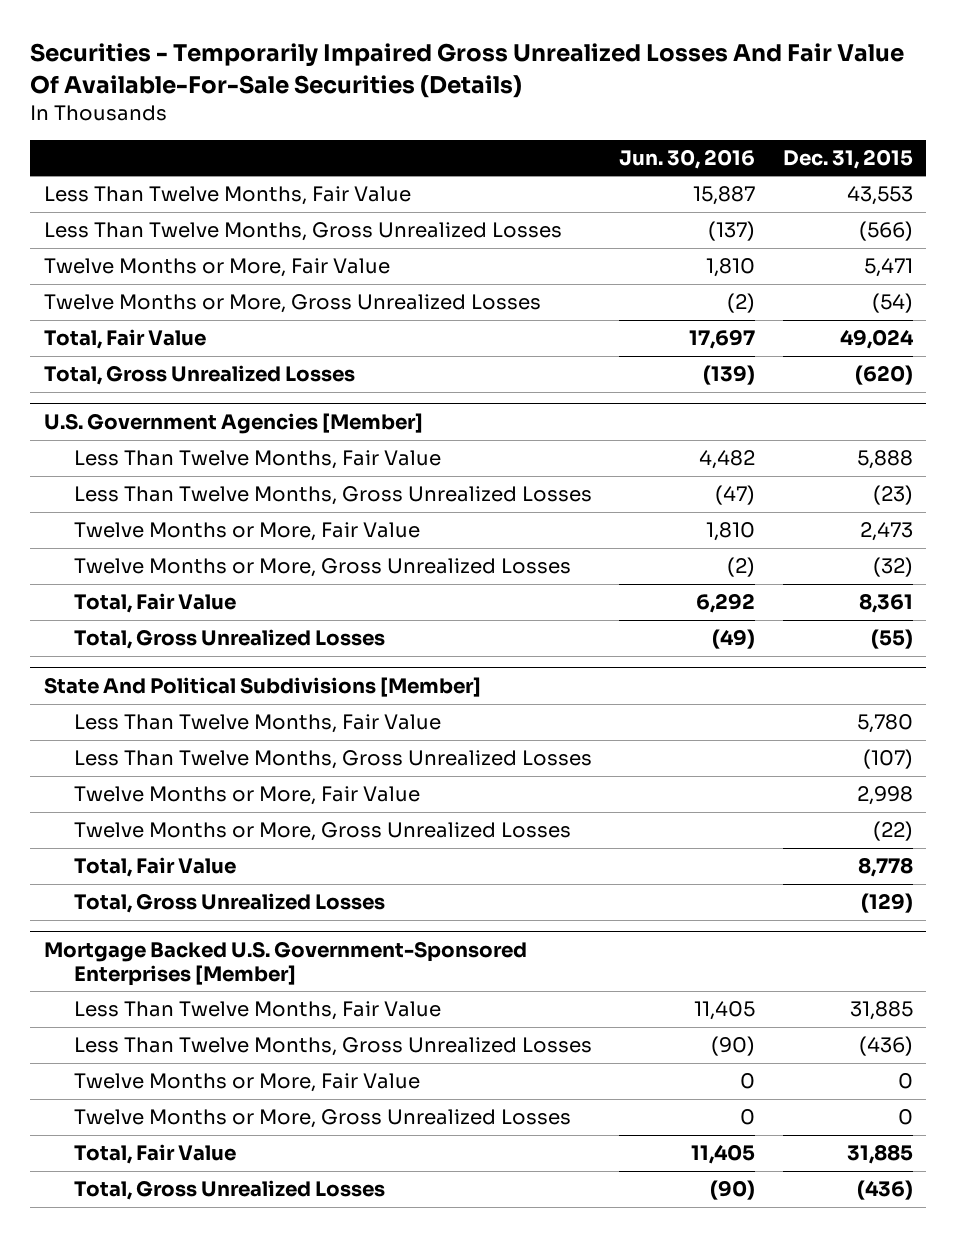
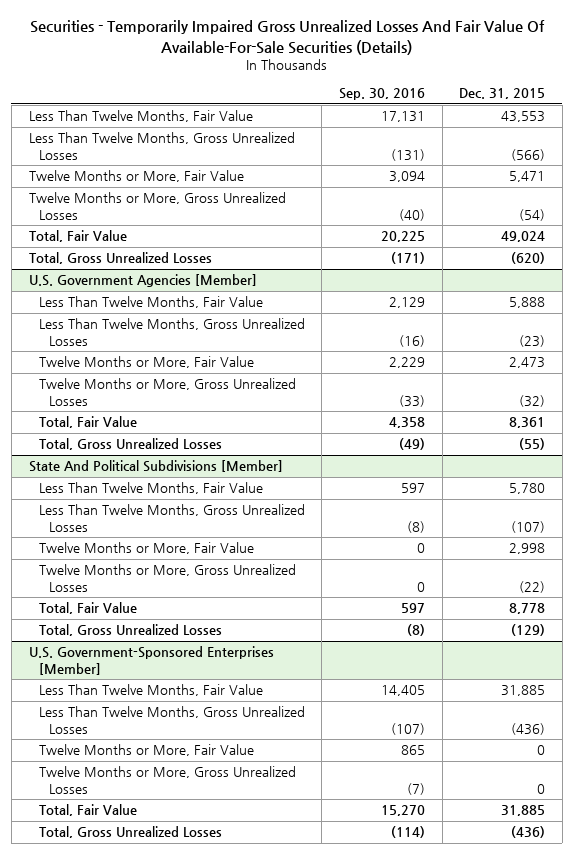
- | Jun. 30, 2016 | Dec. 31, 2015
+ | Sep. 30, 2016 | Dec. 31, 2015
- Mortgage Backed U.S. Government-Sponsored Enterprises [Member]
+ U.S. Government-Sponsored Enterprises [Member]

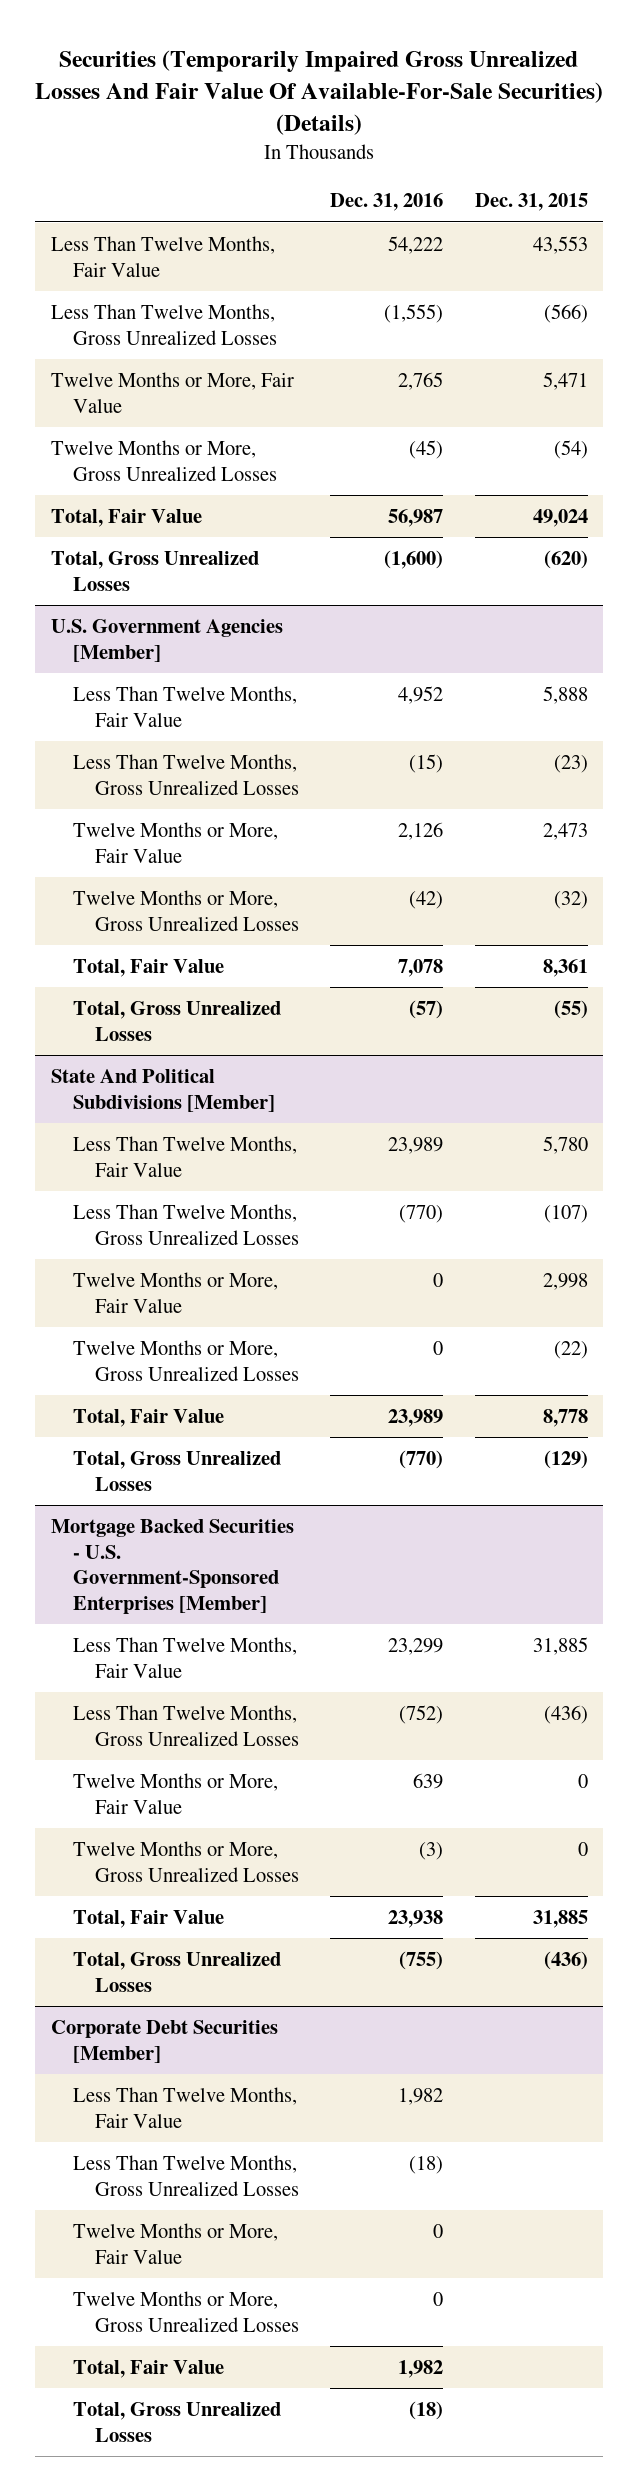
- Securities - Temporarily Impaired Gross Unrealized Losses And Fair Value Of Available-For-Sale Securities (Details)
+ Securities (Temporarily Impaired Gross Unrealized Losses And Fair Value Of Available-For-Sale Securities) (Details)
- | Sep. 30, 2016 | Dec. 31, 2015
+ | Dec. 31, 2016 | Dec. 31, 2015
- U.S. Government-Sponsored Enterprises [Member]
+ Mortgage Backed Securities - U.S. Government-Sponsored Enterprises [Member]
+ Corporate Debt Securities [Member]
+ Less Than Twelve Months, Fair Value | 1,982 |
+ Less Than Twelve Months, Gross Unrealized Losses | (18) |
+ Twelve Months or More, Fair Value | 0 |
+ Twelve Months or More, Gross Unrealized Losses | 0 |
+ Total, Fair Value | 1,982 |
+ Total, Gross Unrealized Losses | (18) |

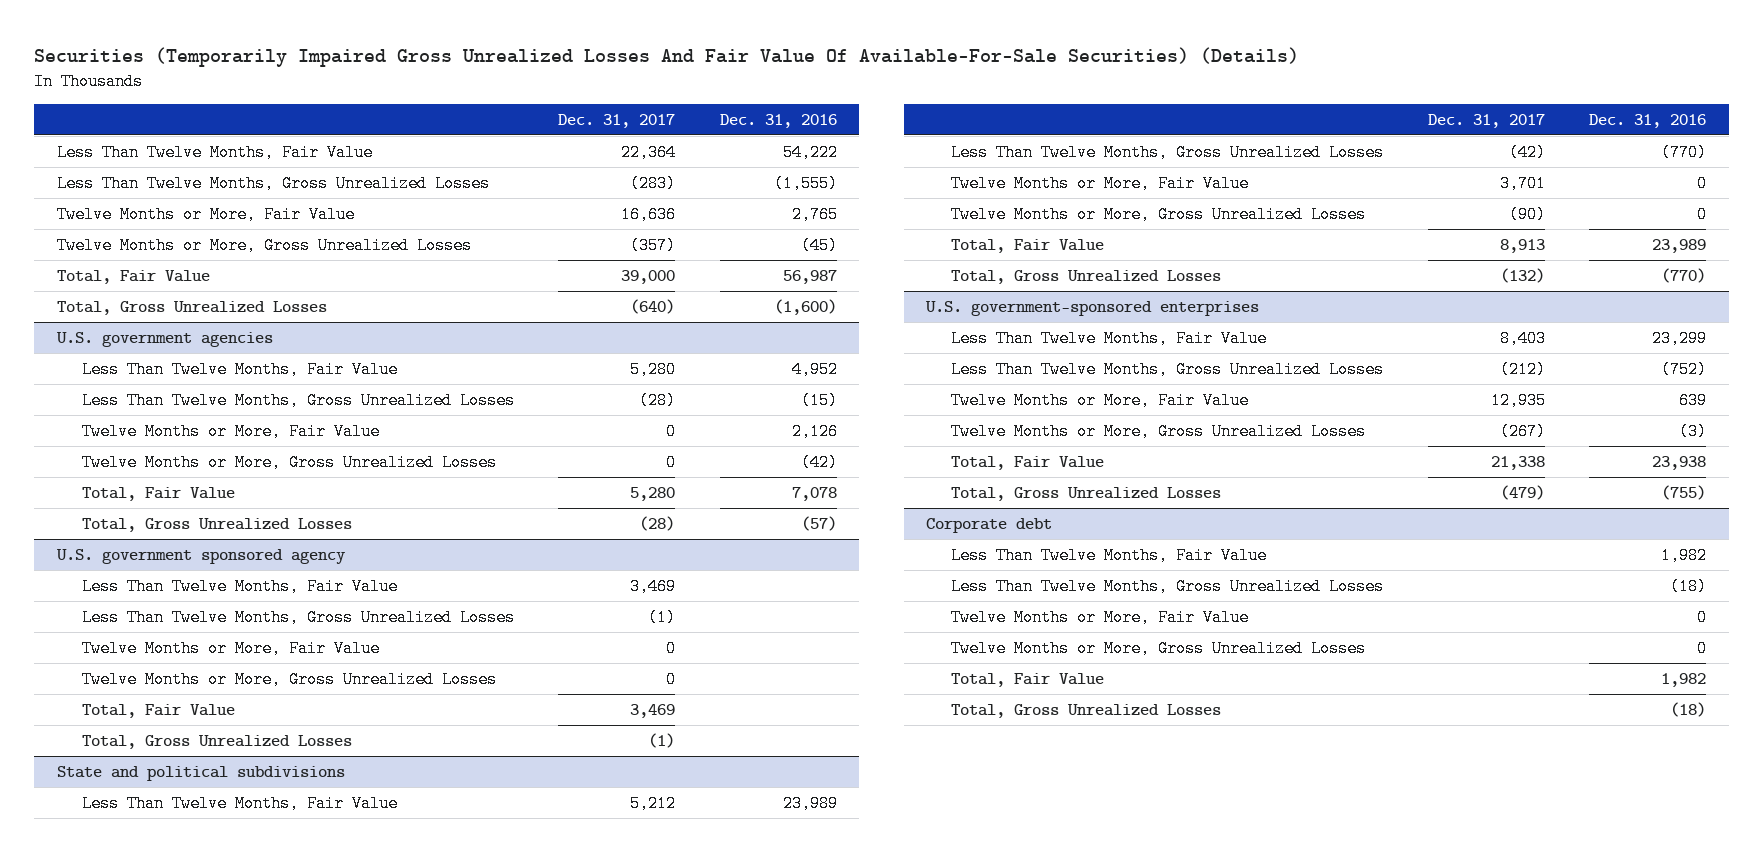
- | Dec. 31, 2016 | Dec. 31, 2015
+ | Dec. 31, 2017 | Dec. 31, 2016
- U.S. Government Agencies [Member]
+ U.S. government agencies
- State And Political Subdivisions [Member]
+ U.S. government sponsored agency
+ Less Than Twelve Months, Fair Value | 3,469 |
+ Less Than Twelve Months, Gross Unrealized Losses | (1) |
+ Twelve Months or More, Fair Value | 0 |
+ Twelve Months or More, Gross Unrealized Losses | 0 |
+ Total, Fair Value | 3,469 |
+ Total, Gross Unrealized Losses | (1) |
+ State and political subdivisions
- Mortgage Backed Securities - U.S. Government-Sponsored Enterprises [Member]
+ U.S. government-sponsored enterprises
- Corporate Debt Securities [Member]
+ Corporate debt

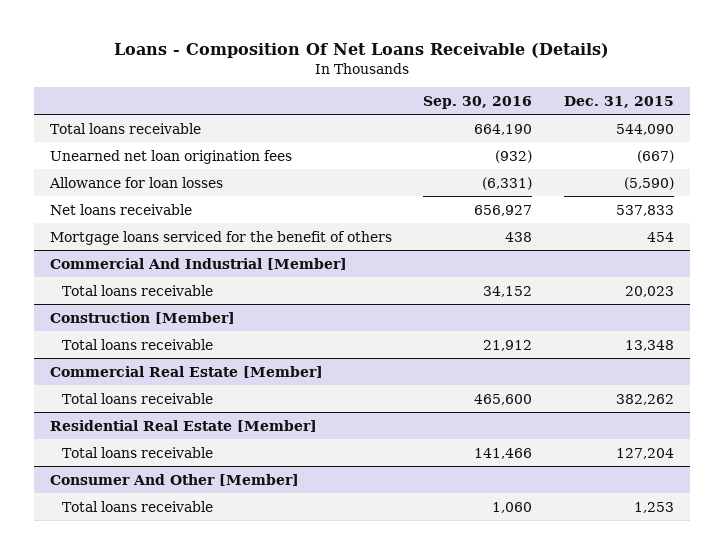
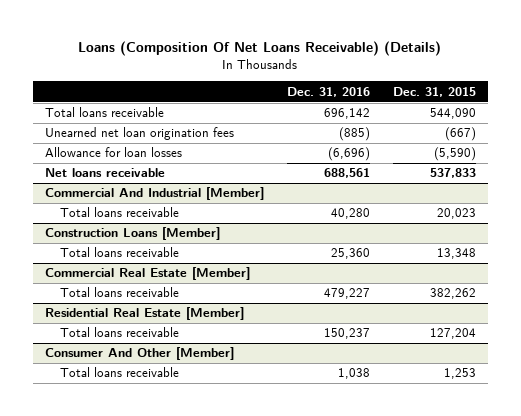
- Loans - Composition Of Net Loans Receivable (Details)
+ Loans (Composition Of Net Loans Receivable) (Details)
- | Sep. 30, 2016 | Dec. 31, 2015
+ | Dec. 31, 2016 | Dec. 31, 2015
- Mortgage loans serviced for the benefit of others | 438 | 454
- Construction [Member]
+ Construction Loans [Member]

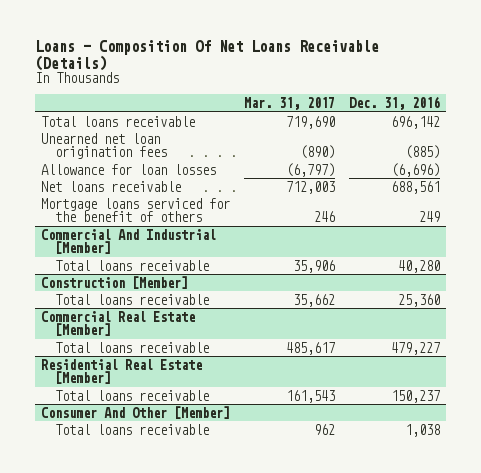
- Loans (Composition Of Net Loans Receivable) (Details)
+ Loans - Composition Of Net Loans Receivable (Details)
- | Dec. 31, 2016 | Dec. 31, 2015
+ | Mar. 31, 2017 | Dec. 31, 2016
+ Mortgage loans serviced for the benefit of others | 246 | 249
- Construction Loans [Member]
+ Construction [Member]

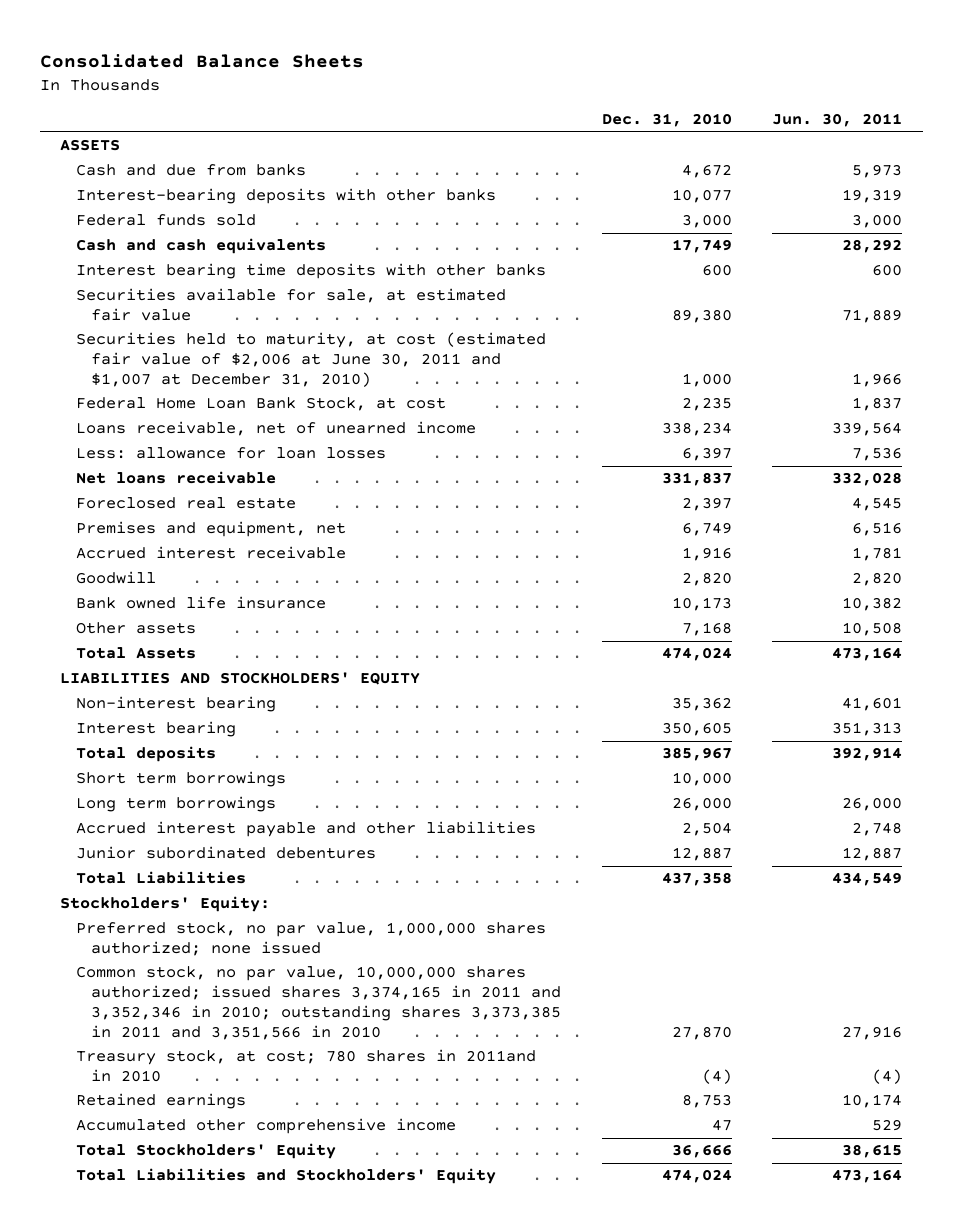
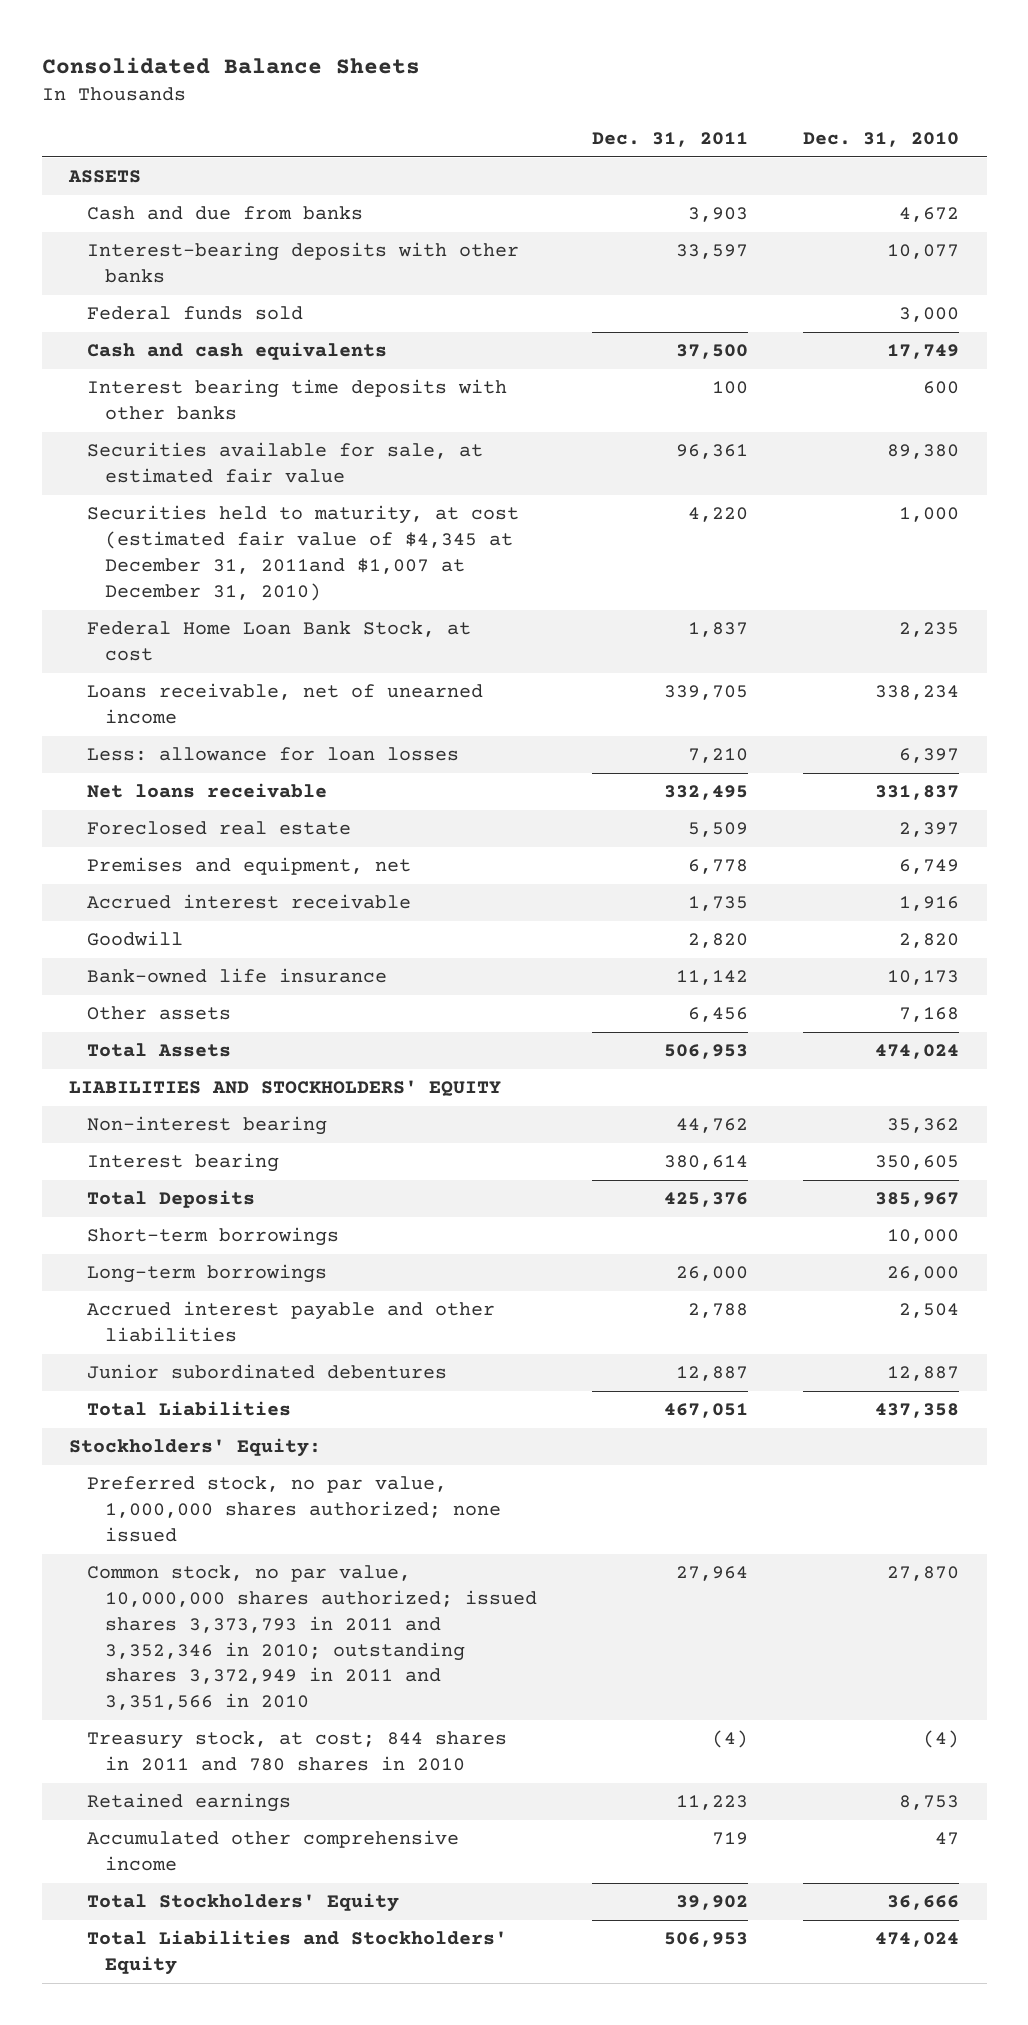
- | Dec. 31, 2010 | Jun. 30, 2011
+ | Dec. 31, 2011 | Dec. 31, 2010
- Securities held to maturity, at cost (estimated fair value of $2,006 at June 30, 2011 and $1,007 at December 31, 2010) | 1,000 | 1,966
+ Securities held to maturity, at cost (estimated fair value of $4,345 at December 31, 2011and $1,007 at December 31, 2010) | 4,220 | 1,000
- Bank owned life insurance | 10,173 | 10,382
+ Bank-owned life insurance | 11,142 | 10,173
- Total deposits | 385,967 | 392,914
- Short term borrowings | 10,000 |
- Long term borrowings | 26,000 | 26,000
+ Total Deposits | 425,376 | 385,967
+ Short-term borrowings | | 10,000
+ Long-term borrowings | 26,000 | 26,000
- Common stock, no par value, 10,000,000 shares authorized; issued shares 3,374,165 in 2011 and 3,352,346 in 2010; outstanding shares 3,373,385 in 2011 and 3,351,566 in 2010 | 27,870 | 27,916
- Treasury stock, at cost; 780 shares in 2011and in 2010 | (4) | (4)
+ Common stock, no par value, 10,000,000 shares authorized; issued shares 3,373,793 in 2011 and 3,352,346 in 2010; outstanding shares 3,372,949 in 2011 and 3,351,566 in 2010 | 27,964 | 27,870
+ Treasury stock, at cost; 844 shares in 2011 and 780 shares in 2010 | (4) | (4)

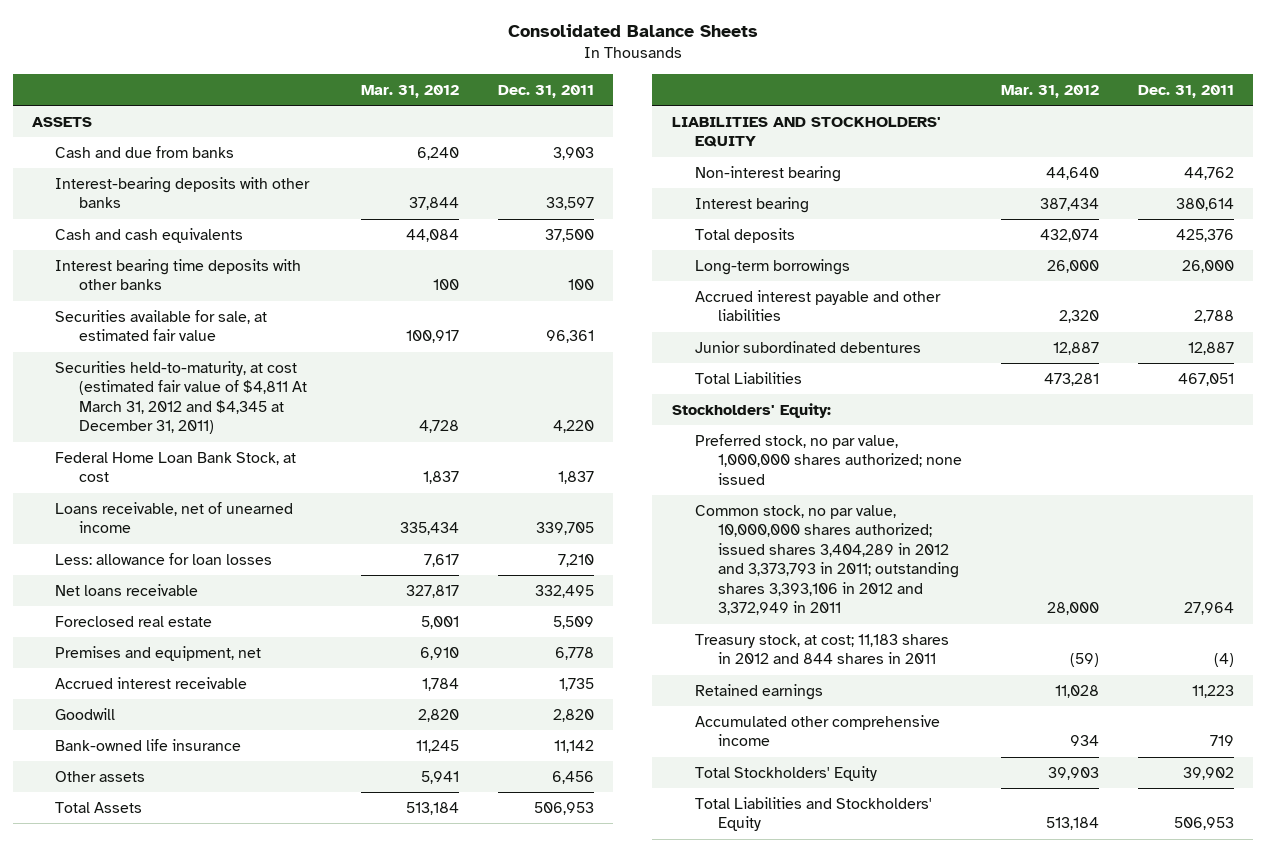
- | Dec. 31, 2011 | Dec. 31, 2010
+ | Mar. 31, 2012 | Dec. 31, 2011
- Federal funds sold | | 3,000
- Securities held to maturity, at cost (estimated fair value of $4,345 at December 31, 2011and $1,007 at December 31, 2010) | 4,220 | 1,000
+ Securities held-to-maturity, at cost (estimated fair value of $4,811 At March 31, 2012 and $4,345 at December 31, 2011) | 4,728 | 4,220
- Total Deposits | 425,376 | 385,967
- Short-term borrowings | | 10,000
+ Total deposits | 432,074 | 425,376
- Common stock, no par value, 10,000,000 shares authorized; issued shares 3,373,793 in 2011 and 3,352,346 in 2010; outstanding shares 3,372,949 in 2011 and 3,351,566 in 2010 | 27,964 | 27,870
- Treasury stock, at cost; 844 shares in 2011 and 780 shares in 2010 | (4) | (4)
+ Common stock, no par value, 10,000,000 shares authorized; issued shares 3,404,289 in 2012 and 3,373,793 in 2011; outstanding shares 3,393,106 in 2012 and 3,372,949 in 2011 | 28,000 | 27,964
+ Treasury stock, at cost; 11,183 shares in 2012 and 844 shares in 2011 | (59) | (4)

